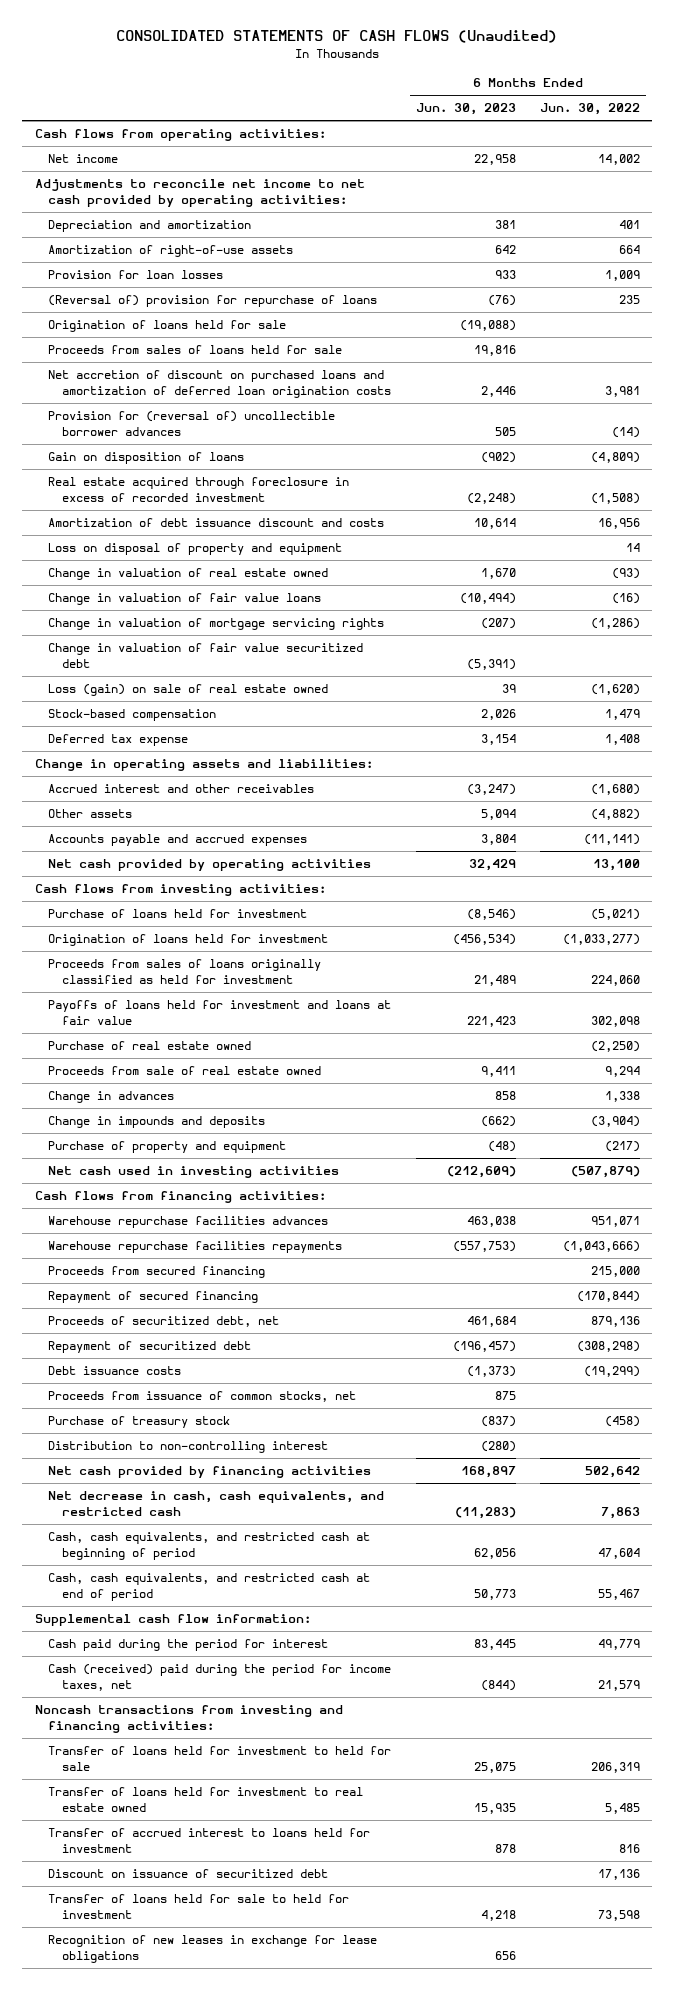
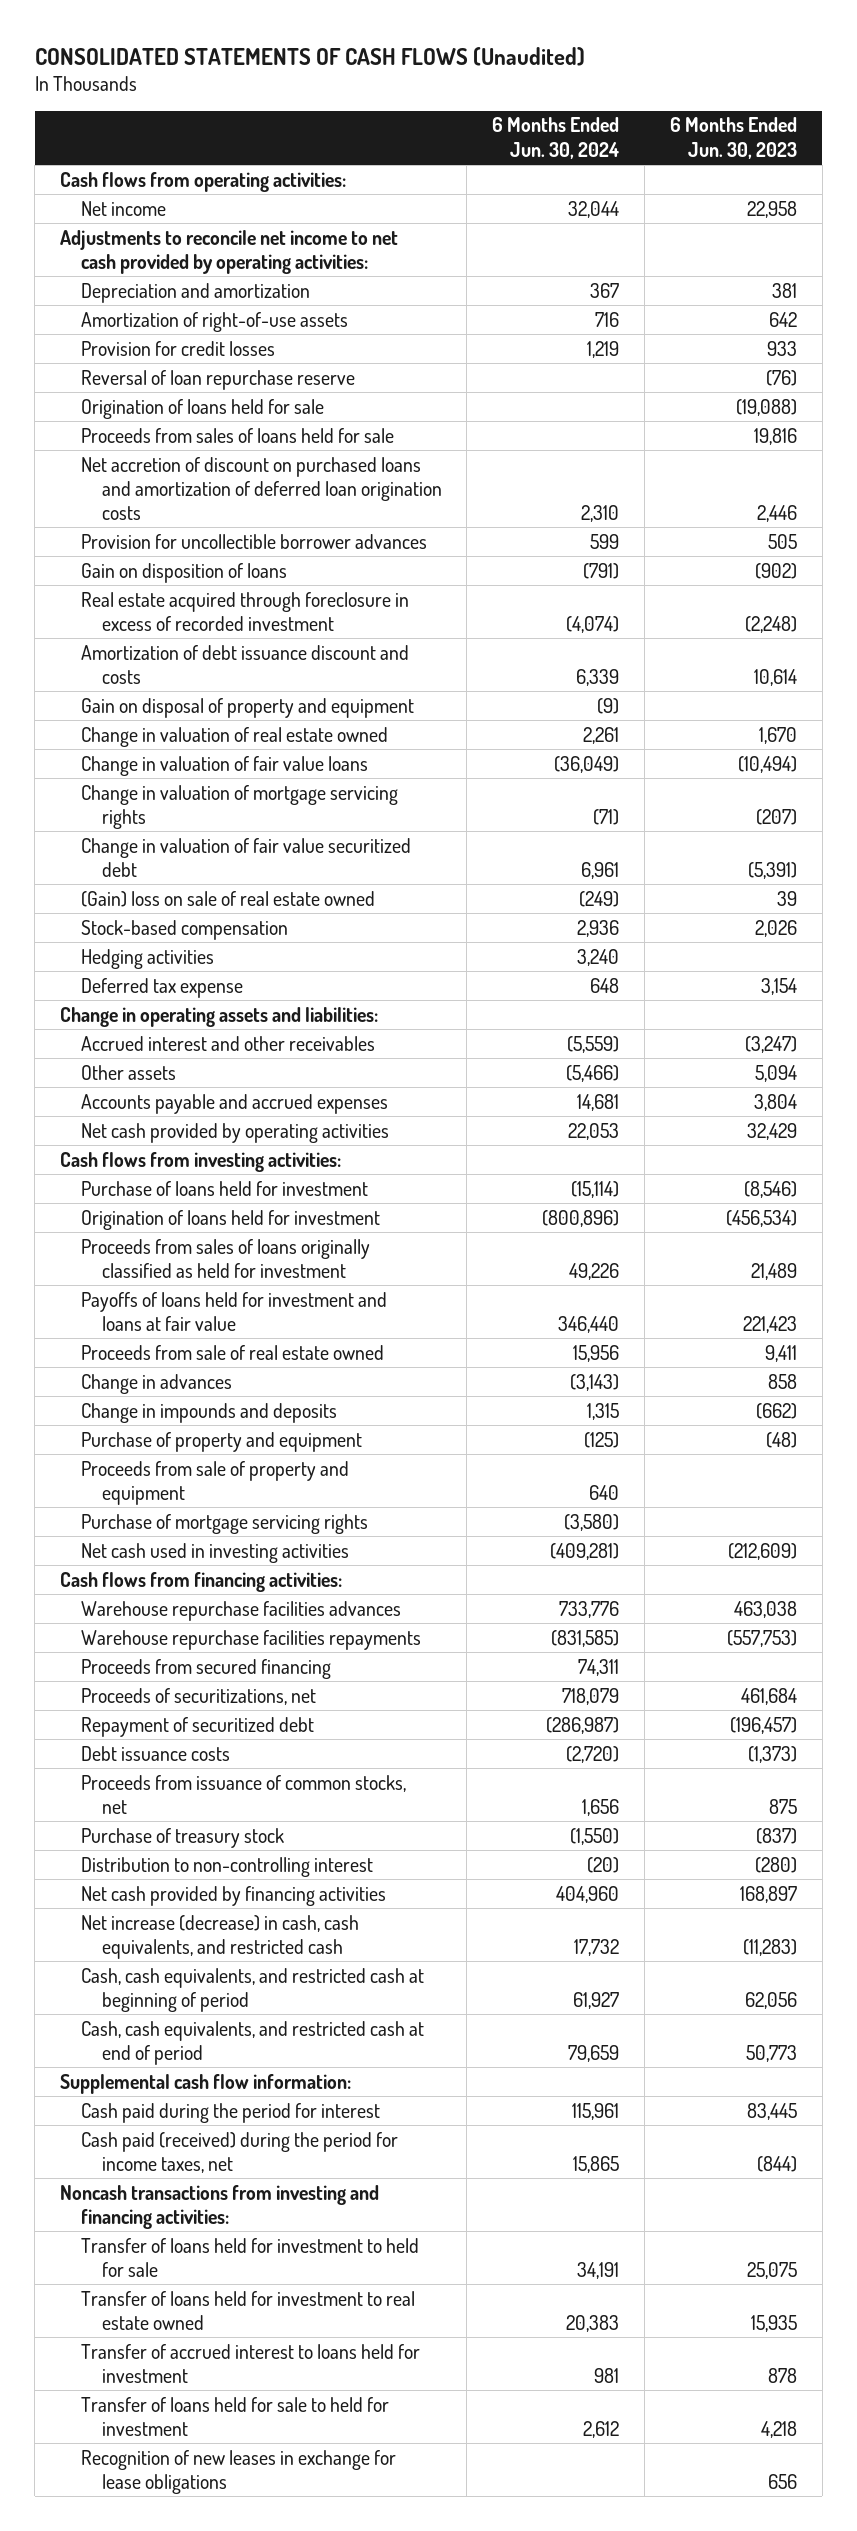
- | 6 Months Ended Jun. 30, 2023 | 6 Months Ended Jun. 30, 2022
+ | 6 Months Ended Jun. 30, 2024 | 6 Months Ended Jun. 30, 2023
- Provision for loan losses | 933 | 1,009
- (Reversal of) provision for repurchase of loans | (76) | 235
+ Provision for credit losses | 1,219 | 933
+ Reversal of loan repurchase reserve | | (76)
- Provision for (reversal of) uncollectible borrower advances | 505 | (14)
+ Provision for uncollectible borrower advances | 599 | 505
- Loss on disposal of property and equipment | | 14
+ Gain on disposal of property and equipment | (9) |
- Loss (gain) on sale of real estate owned | 39 | (1,620)
+ (Gain) loss on sale of real estate owned | (249) | 39
+ Hedging activities | 3,240 |
- Purchase of real estate owned | | (2,250)
+ Proceeds from sale of property and equipment | 640 |
+ Purchase of mortgage servicing rights | (3,580) |
- Repayment of secured financing | | (170,844)
- Proceeds of securitized debt, net | 461,684 | 879,136
+ Proceeds of securitizations, net | 718,079 | 461,684
- Net decrease in cash, cash equivalents, and restricted cash | (11,283) | 7,863
+ Net increase (decrease) in cash, cash equivalents, and restricted cash | 17,732 | (11,283)
- Cash (received) paid during the period for income taxes, net | (844) | 21,579
+ Cash paid (received) during the period for income taxes, net | 15,865 | (844)
- Discount on issuance of securitized debt | | 17,136

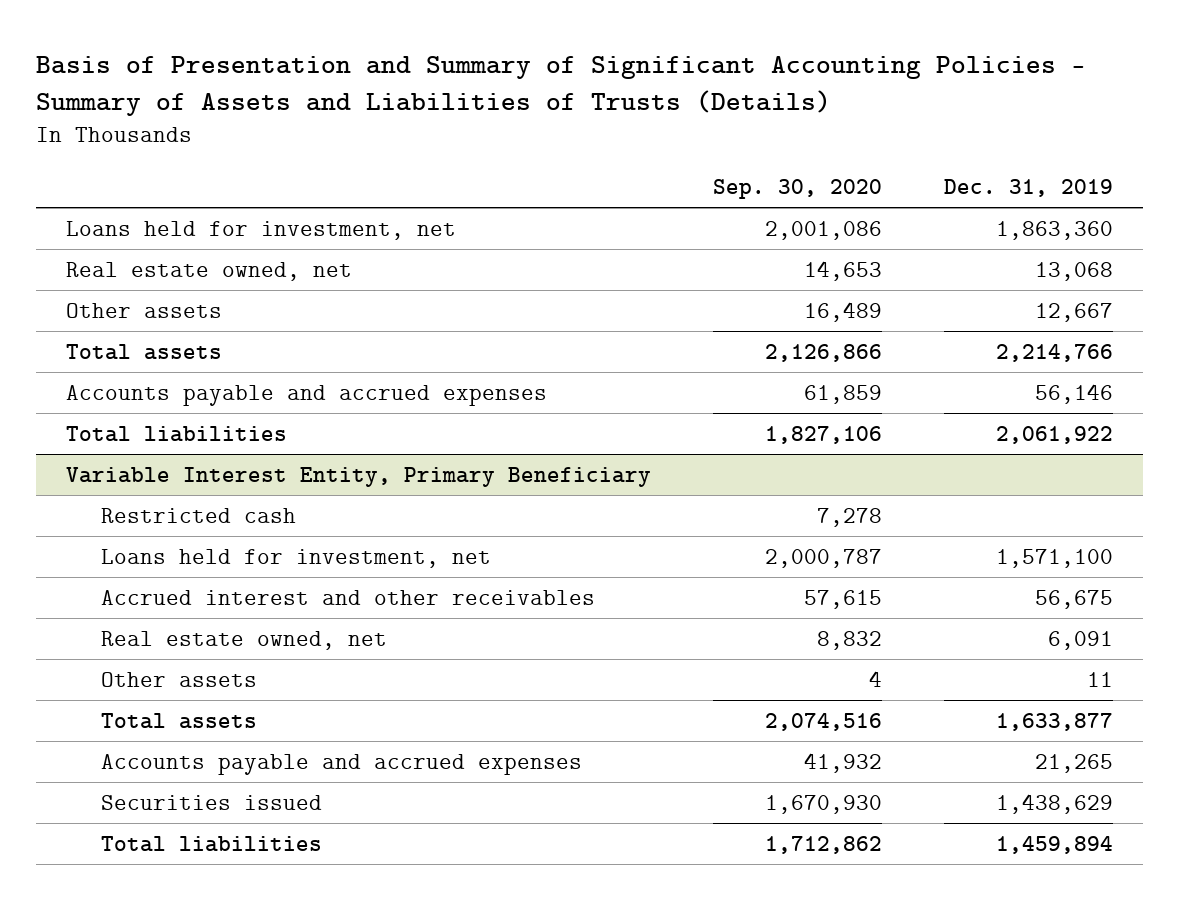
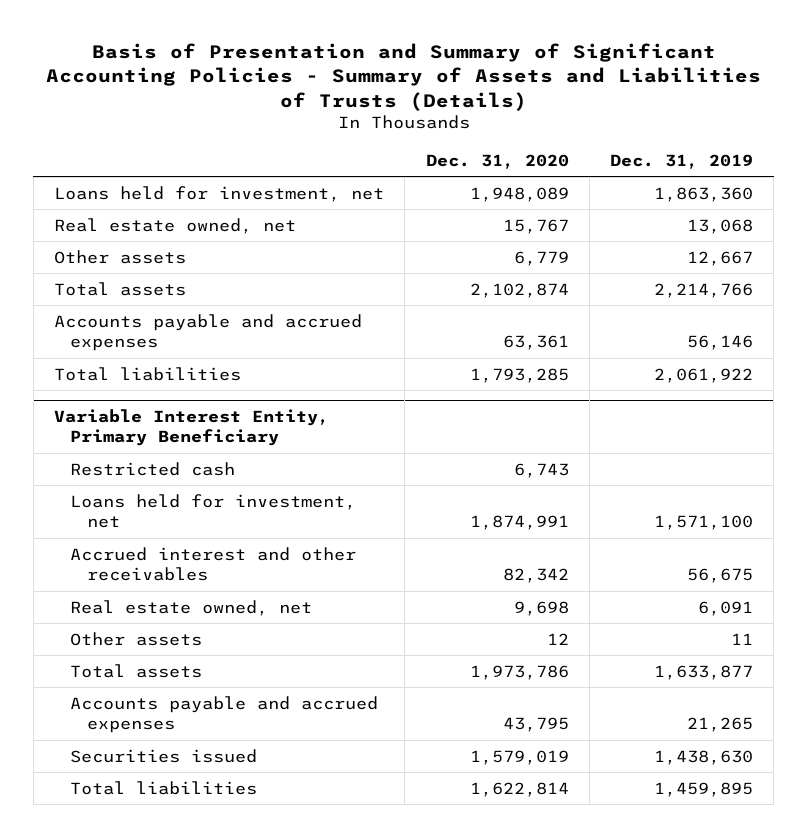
- | Sep. 30, 2020 | Dec. 31, 2019
+ | Dec. 31, 2020 | Dec. 31, 2019
@ Variable Interest Entity, Primary Beneficiary
- Securities issued | 1,670,930 | 1,438,629
- Total liabilities | 1,712,862 | 1,459,894
+ Securities issued | 1,579,019 | 1,438,630
+ Total liabilities | 1,622,814 | 1,459,895

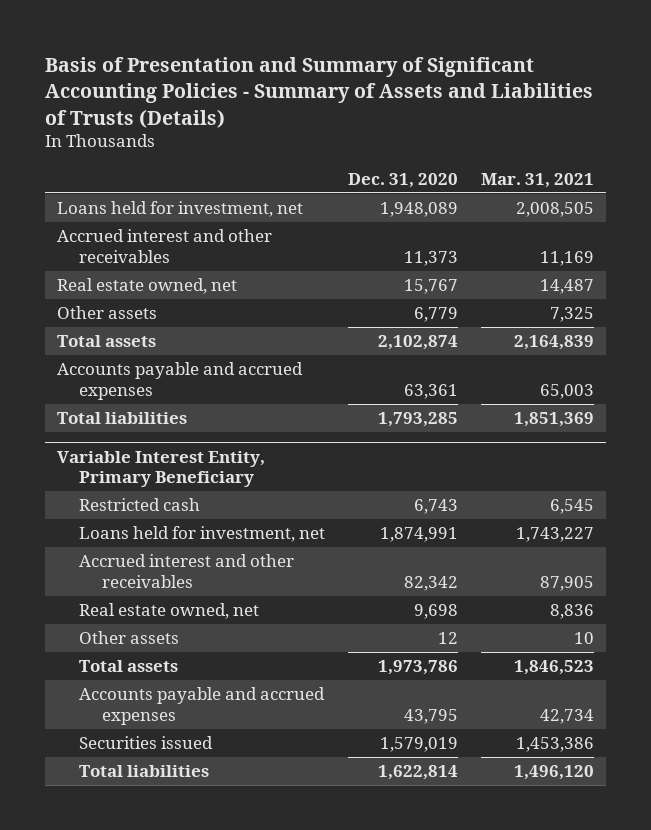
- | Dec. 31, 2020 | Dec. 31, 2019
+ | Dec. 31, 2020 | Mar. 31, 2021
+ Accrued interest and other receivables | 11,373 | 11,169

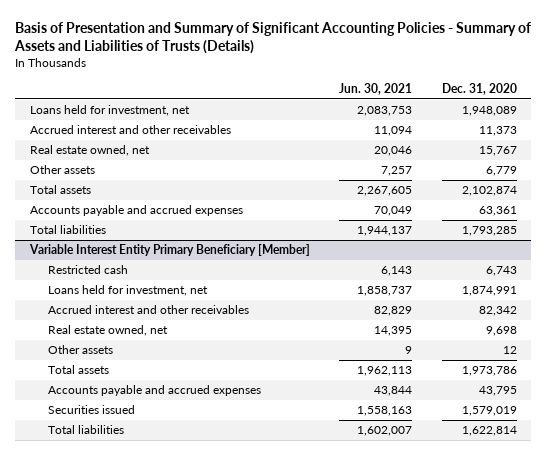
- | Dec. 31, 2020 | Mar. 31, 2021
+ | Jun. 30, 2021 | Dec. 31, 2020
- Variable Interest Entity, Primary Beneficiary
+ Variable Interest Entity Primary Beneficiary [Member]

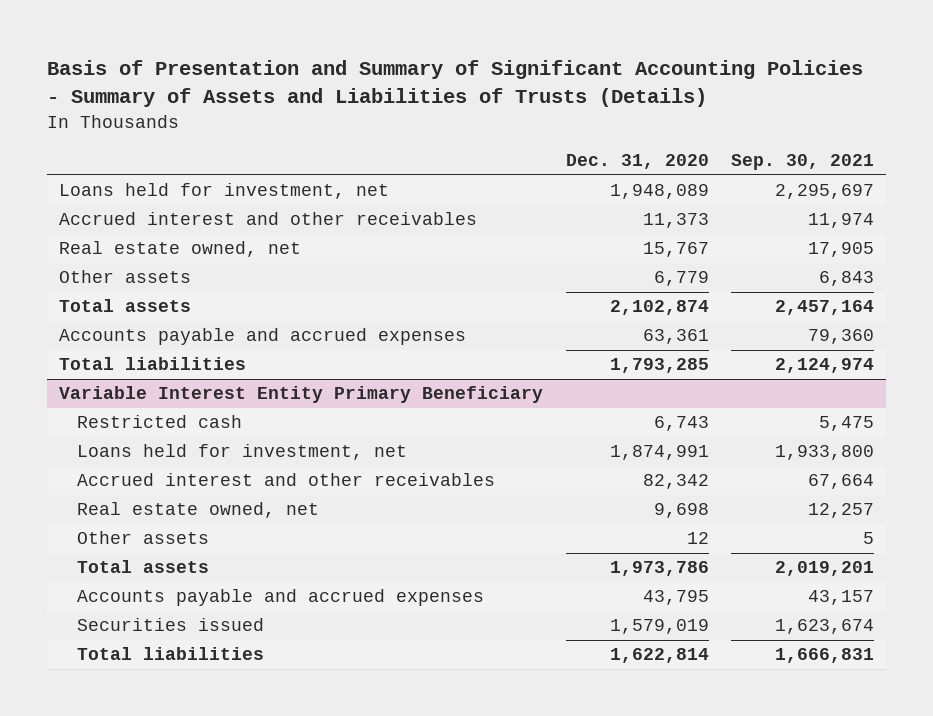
- | Jun. 30, 2021 | Dec. 31, 2020
+ | Dec. 31, 2020 | Sep. 30, 2021
- Variable Interest Entity Primary Beneficiary [Member]
+ Variable Interest Entity Primary Beneficiary

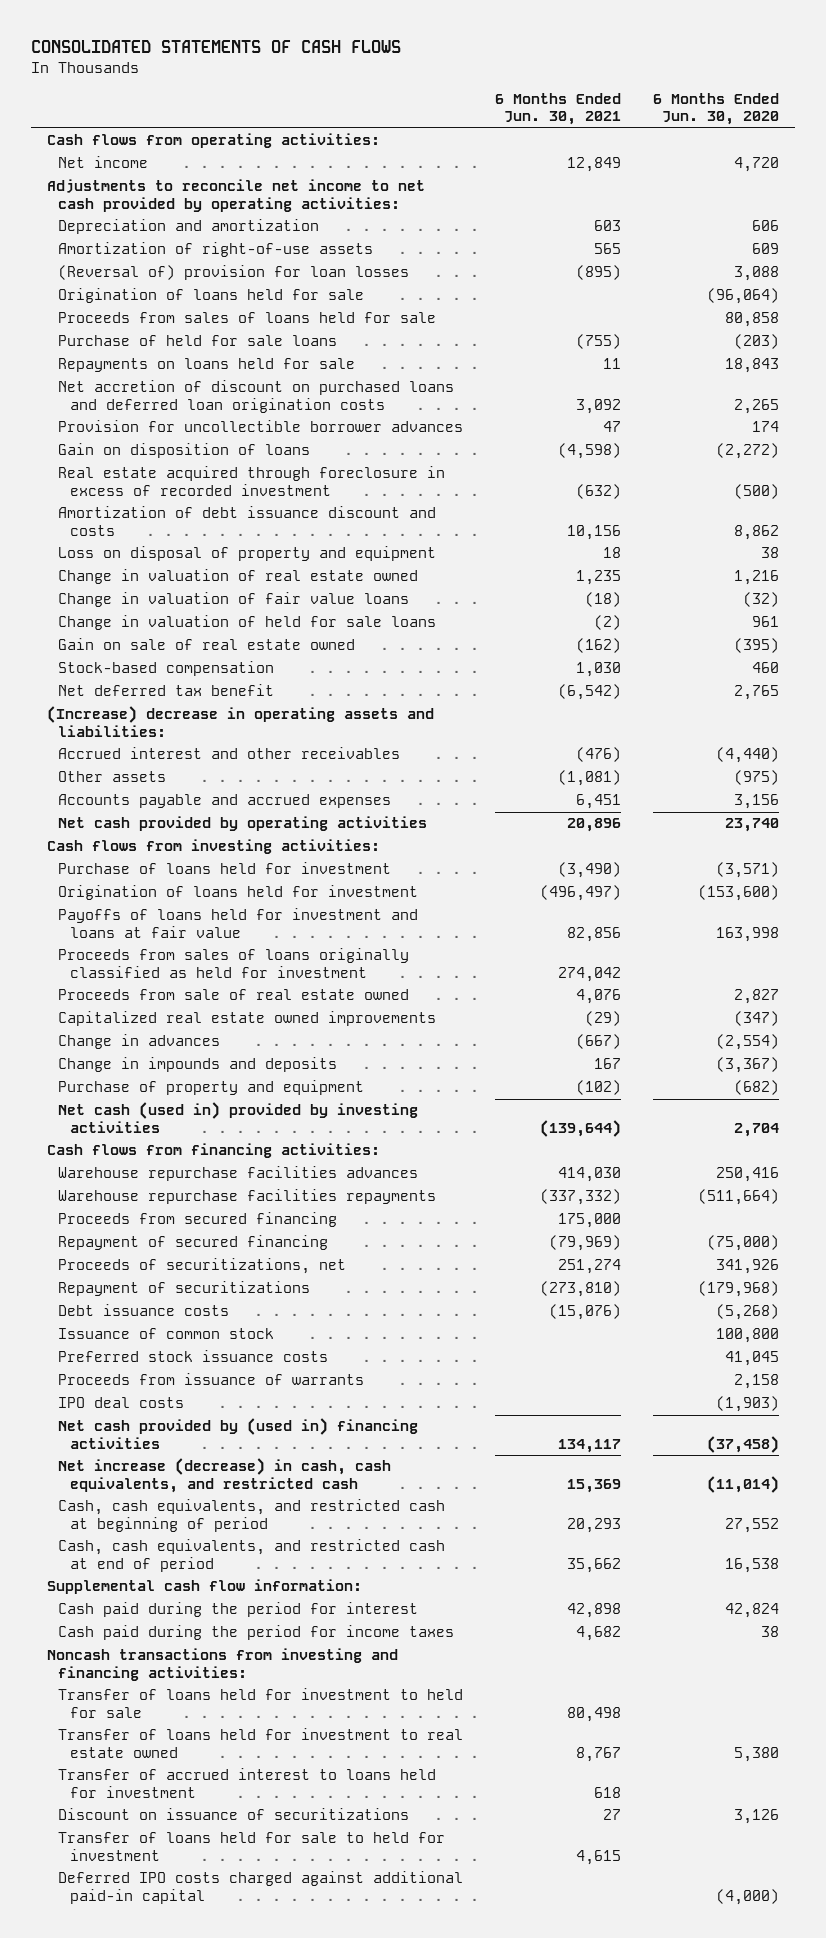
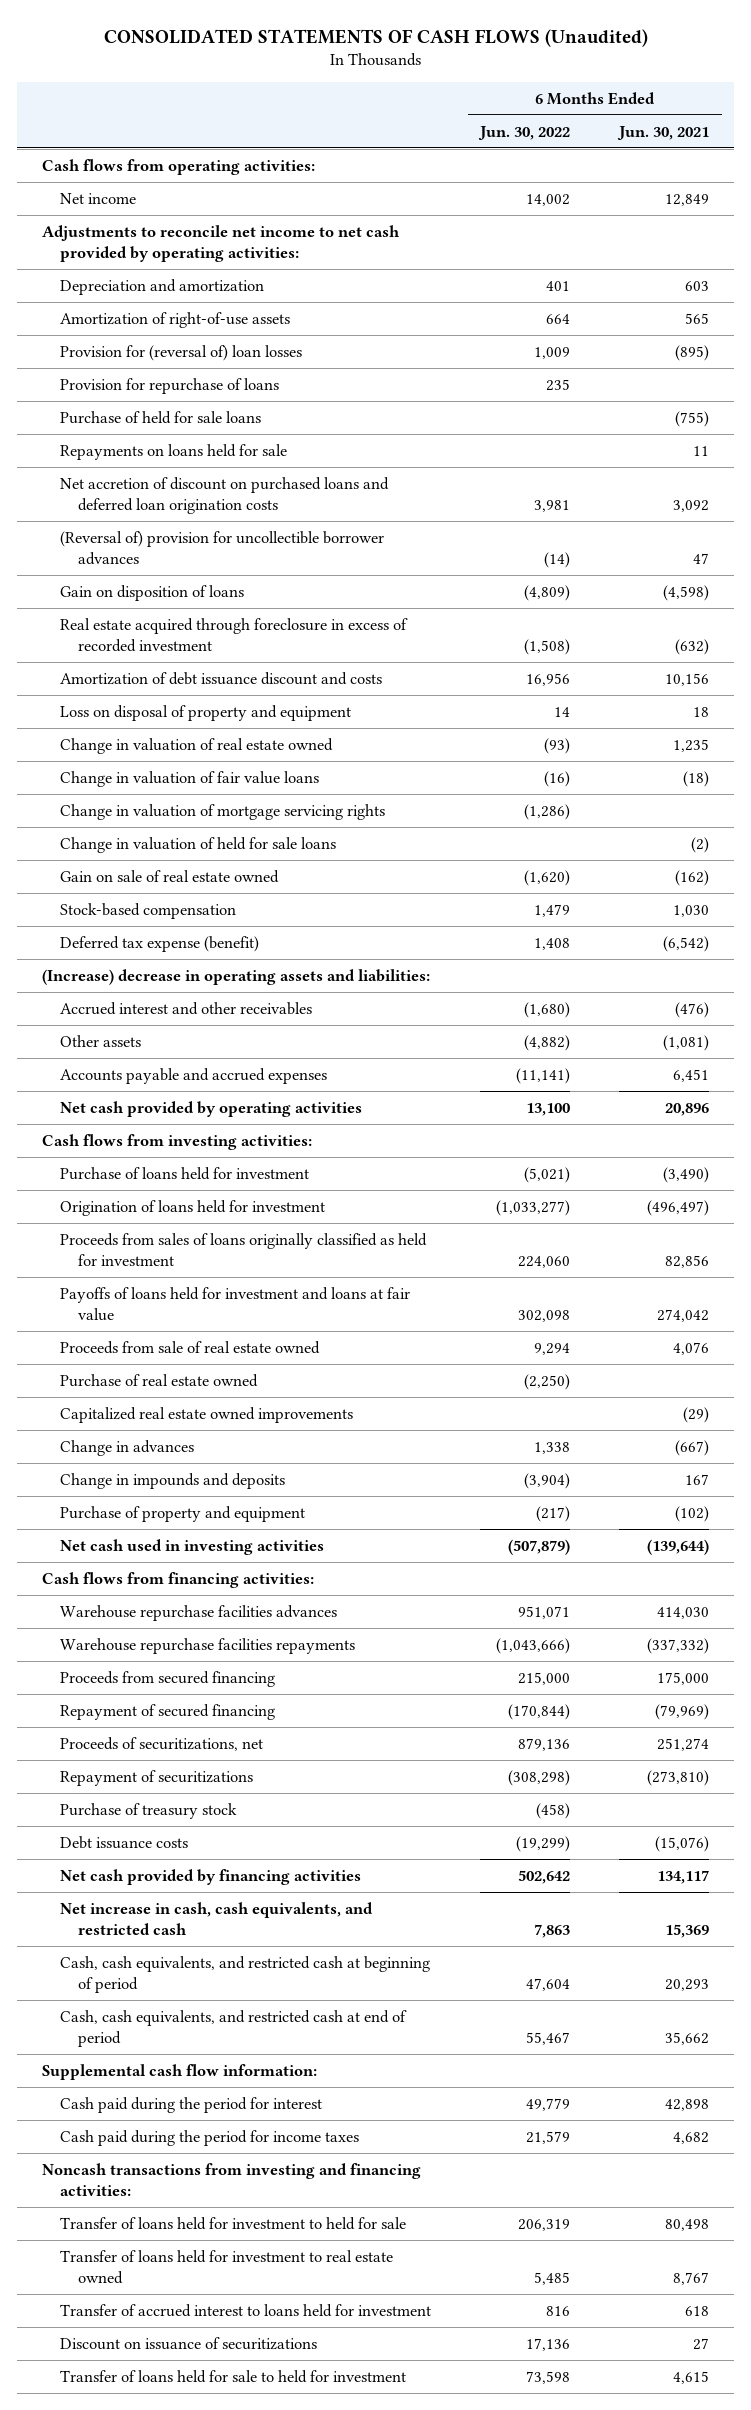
- CONSOLIDATED STATEMENTS OF CASH FLOWS
+ CONSOLIDATED STATEMENTS OF CASH FLOWS (Unaudited)
- | 6 Months Ended Jun. 30, 2021 | 6 Months Ended Jun. 30, 2020
+ | 6 Months Ended Jun. 30, 2022 | 6 Months Ended Jun. 30, 2021
- (Reversal of) provision for loan losses | (895) | 3,088
- Origination of loans held for sale | | (96,064)
- Proceeds from sales of loans held for sale | | 80,858
+ Provision for (reversal of) loan losses | 1,009 | (895)
+ Provision for repurchase of loans | 235 |
- Provision for uncollectible borrower advances | 47 | 174
+ (Reversal of) provision for uncollectible borrower advances | (14) | 47
+ Change in valuation of mortgage servicing rights | (1,286) |
- Net deferred tax benefit | (6,542) | 2,765
+ Deferred tax expense (benefit) | 1,408 | (6,542)
- Payoffs of loans held for investment and loans at fair value | 82,856 | 163,998
- Proceeds from sales of loans originally classified as held for investment | 274,042 |
+ Proceeds from sales of loans originally classified as held for investment | 224,060 | 82,856
+ Payoffs of loans held for investment and loans at fair value | 302,098 | 274,042
+ Purchase of real estate owned | (2,250) |
- Net cash (used in) provided by investing activities | (139,644) | 2,704
+ Net cash used in investing activities | (507,879) | (139,644)
+ Purchase of treasury stock | (458) |
- Issuance of common stock | | 100,800
- Preferred stock issuance costs | | 41,045
- Proceeds from issuance of warrants | | 2,158
- IPO deal costs | | (1,903)
- Net cash provided by (used in) financing activities | 134,117 | (37,458)
- Net increase (decrease) in cash, cash equivalents, and restricted cash | 15,369 | (11,014)
+ Net cash provided by financing activities | 502,642 | 134,117
+ Net increase in cash, cash equivalents, and restricted cash | 7,863 | 15,369
- Deferred IPO costs charged against additional paid-in capital | | (4,000)

